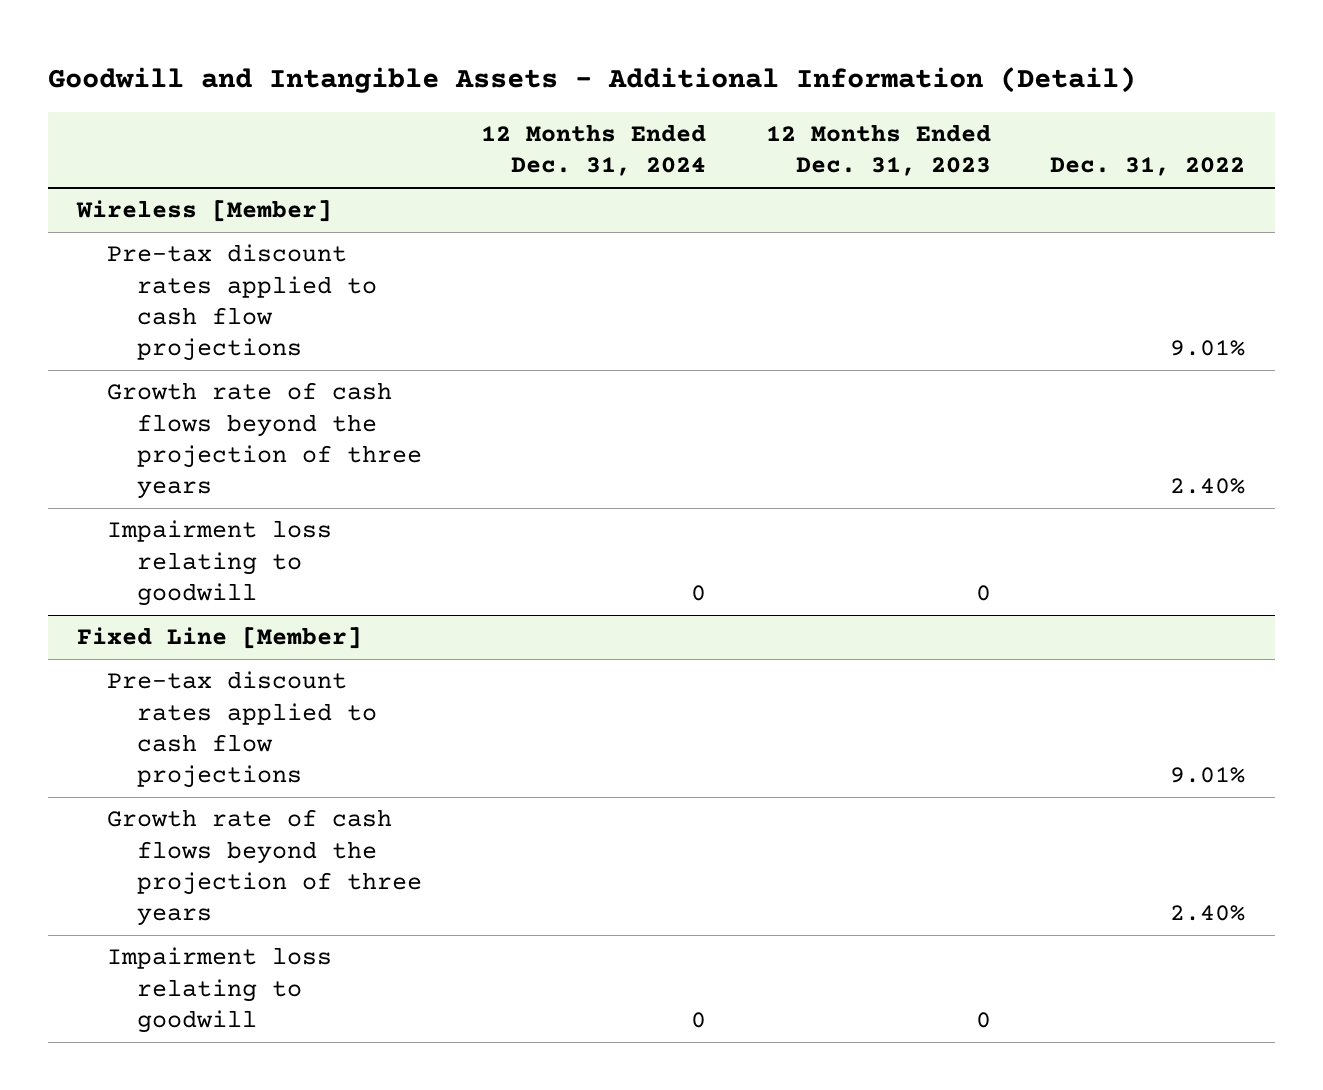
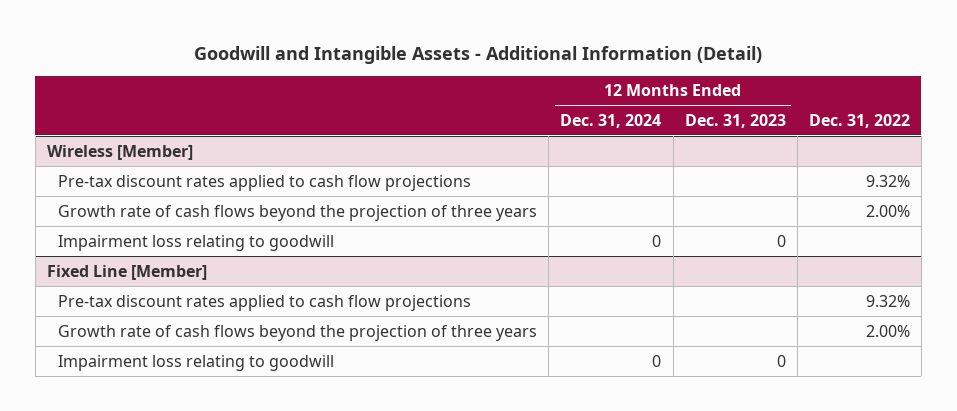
@ Wireless [Member]
- Pre-tax discount rates applied to cash flow projections | | | 9.01%
- Growth rate of cash flows beyond the projection of three years | | | 2.40%
+ Pre-tax discount rates applied to cash flow projections | | | 9.32%
+ Growth rate of cash flows beyond the projection of three years | | | 2.00%
@ Fixed Line [Member]
- Pre-tax discount rates applied to cash flow projections | | | 9.01%
- Growth rate of cash flows beyond the projection of three years | | | 2.40%
+ Pre-tax discount rates applied to cash flow projections | | | 9.32%
+ Growth rate of cash flows beyond the projection of three years | | | 2.00%

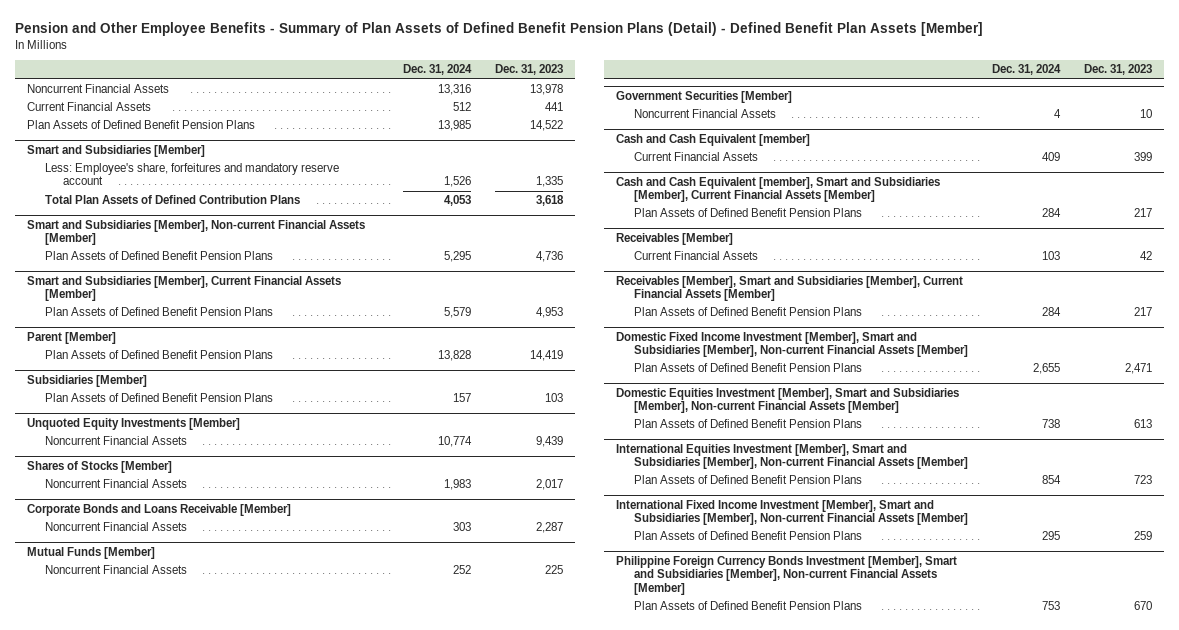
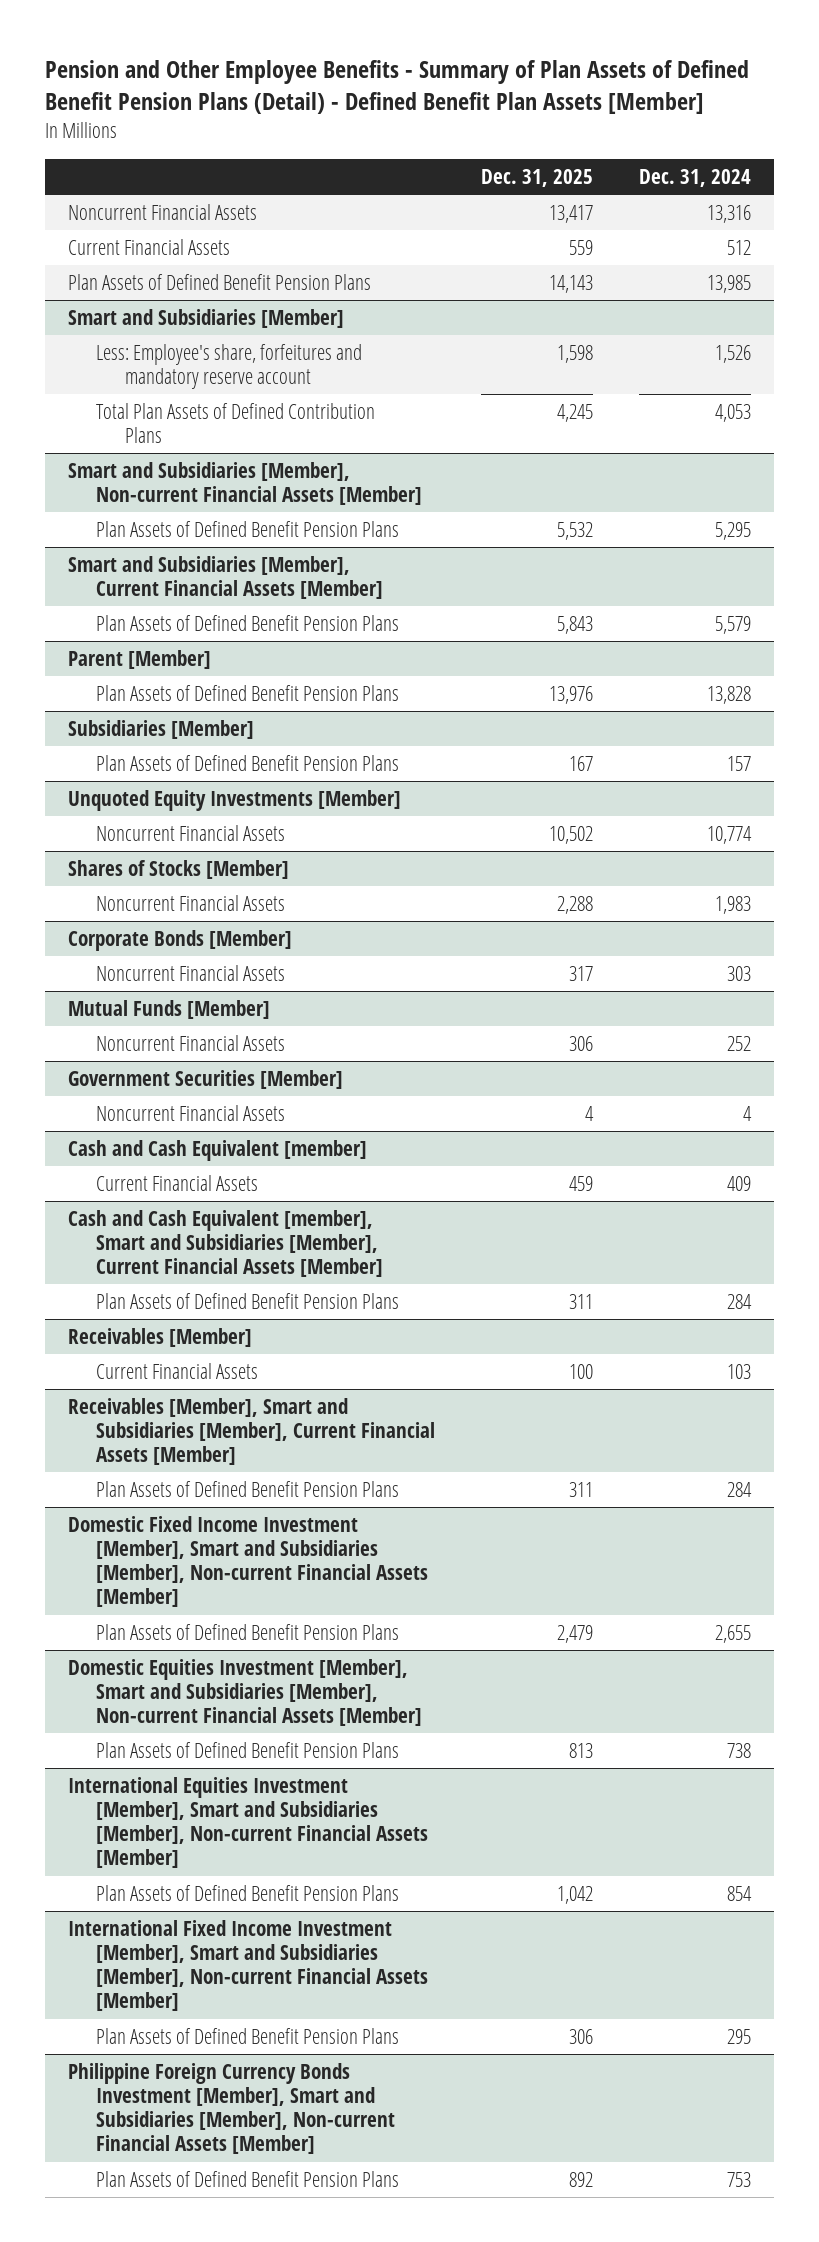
- | Dec. 31, 2024 | Dec. 31, 2023
+ | Dec. 31, 2025 | Dec. 31, 2024
- Corporate Bonds and Loans Receivable [Member]
+ Corporate Bonds [Member]

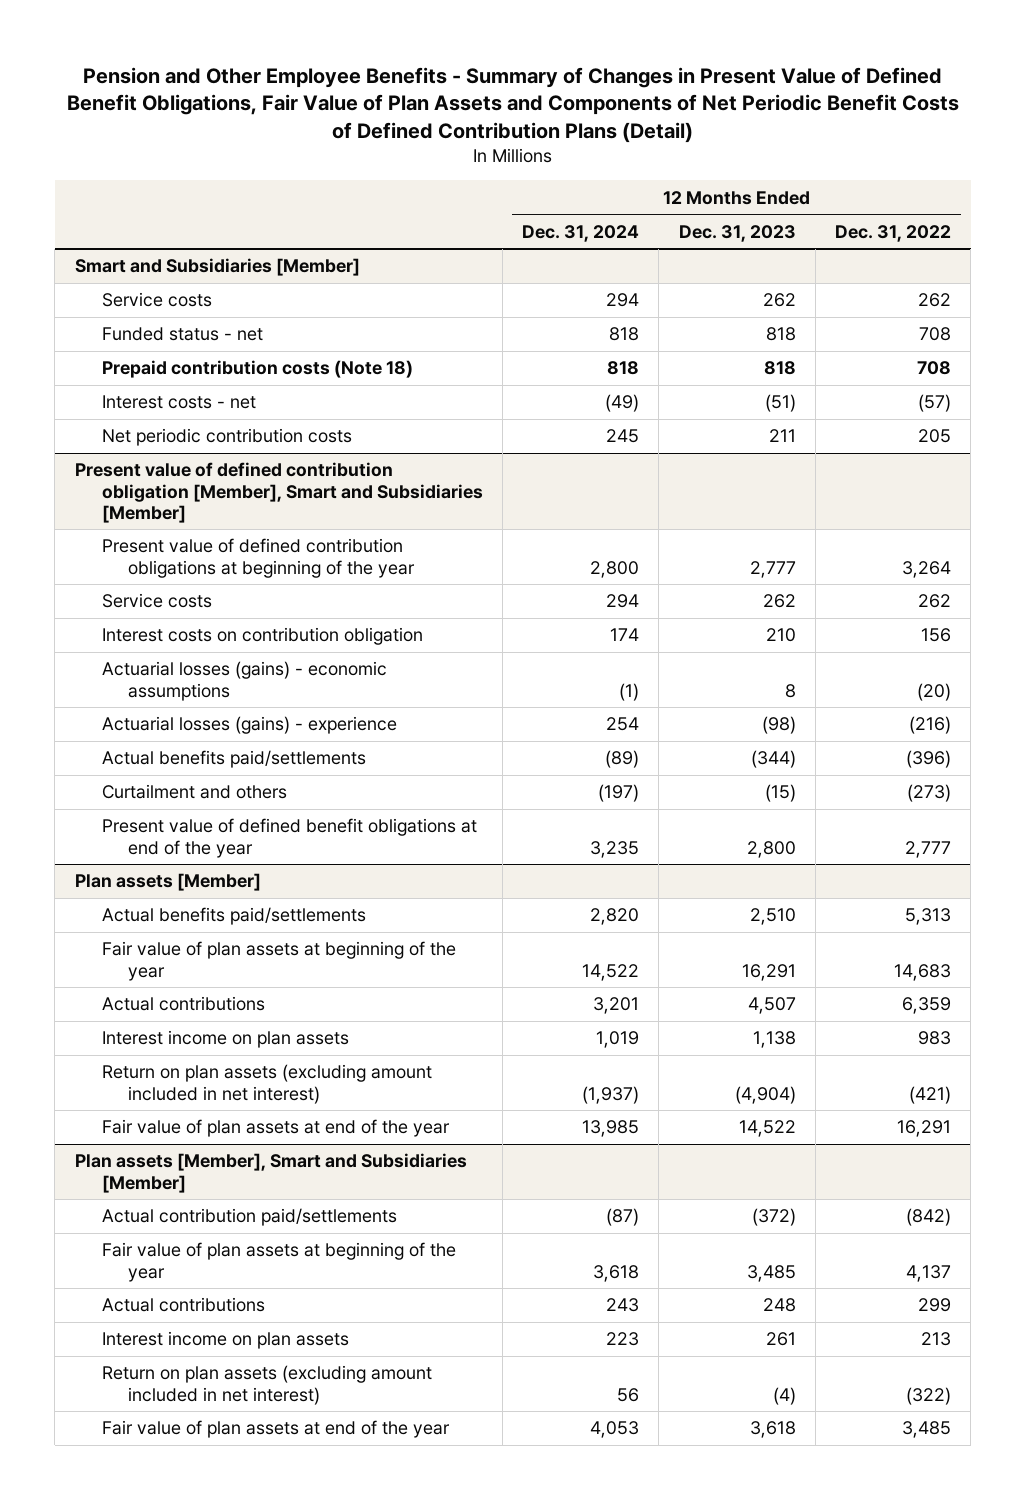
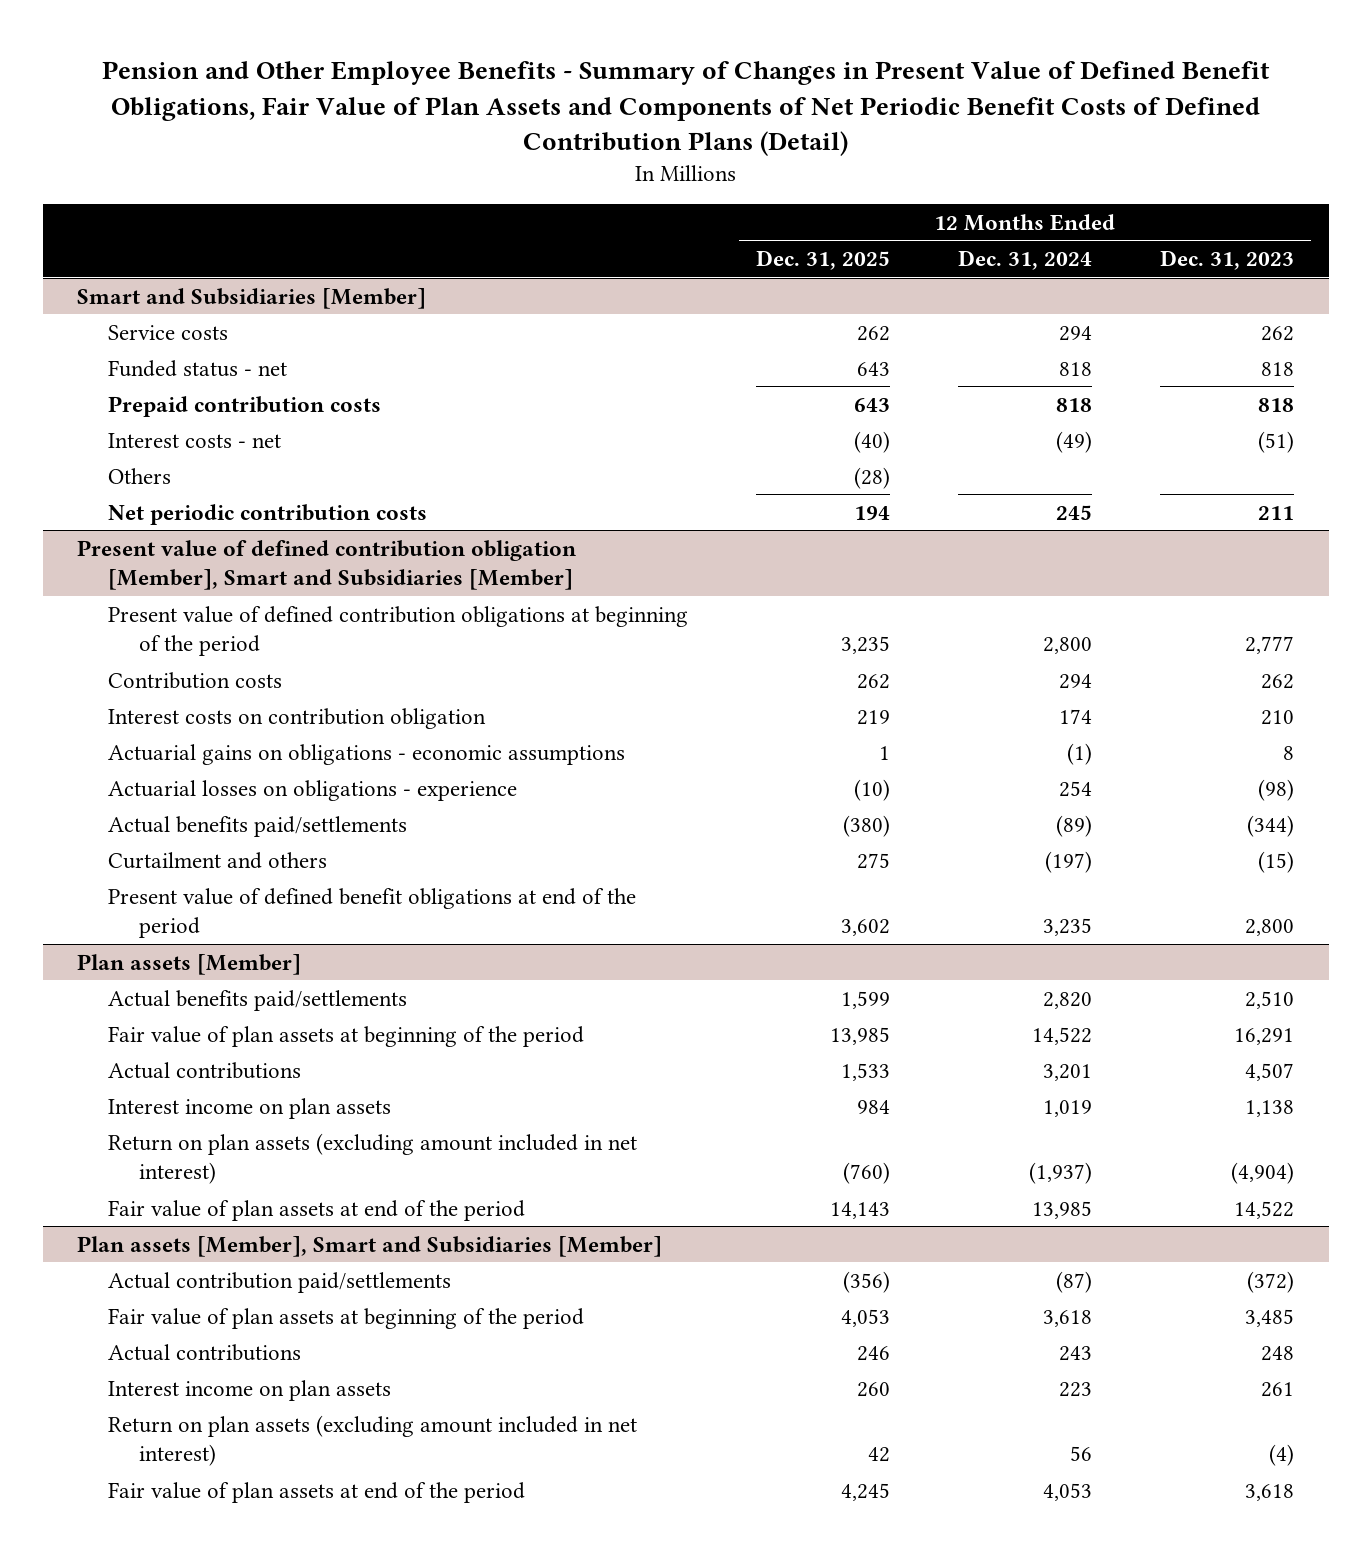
- | 12 Months Ended Dec. 31, 2024 | 12 Months Ended Dec. 31, 2023 | 12 Months Ended Dec. 31, 2022
+ | 12 Months Ended Dec. 31, 2025 | 12 Months Ended Dec. 31, 2024 | 12 Months Ended Dec. 31, 2023
@ Smart and Subsidiaries [Member]
- Prepaid contribution costs (Note 18) | 818 | 818 | 708
+ Prepaid contribution costs | 643 | 818 | 818
+ Others | (28) | |
@ Present value of defined contribution obligation [Member], Smart and Subsidiaries [Member]
- Present value of defined contribution obligations at beginning of the year | 2,800 | 2,777 | 3,264
- Service costs | 294 | 262 | 262
+ Present value of defined contribution obligations at beginning of the period | 3,235 | 2,800 | 2,777
+ Contribution costs | 262 | 294 | 262
- Actuarial losses (gains) - economic assumptions | (1) | 8 | (20)
- Actuarial losses (gains) - experience | 254 | (98) | (216)
+ Actuarial gains on obligations - economic assumptions | 1 | (1) | 8
+ Actuarial losses on obligations - experience | (10) | 254 | (98)
- Present value of defined benefit obligations at end of the year | 3,235 | 2,800 | 2,777
+ Present value of defined benefit obligations at end of the period | 3,602 | 3,235 | 2,800
@ Plan assets [Member]
- Fair value of plan assets at beginning of the year | 14,522 | 16,291 | 14,683
+ Fair value of plan assets at beginning of the period | 13,985 | 14,522 | 16,291
- Fair value of plan assets at end of the year | 13,985 | 14,522 | 16,291
+ Fair value of plan assets at end of the period | 14,143 | 13,985 | 14,522
@ Plan assets [Member], Smart and Subsidiaries [Member]
- Fair value of plan assets at beginning of the year | 3,618 | 3,485 | 4,137
+ Fair value of plan assets at beginning of the period | 4,053 | 3,618 | 3,485
- Fair value of plan assets at end of the year | 4,053 | 3,618 | 3,485
+ Fair value of plan assets at end of the period | 4,245 | 4,053 | 3,618

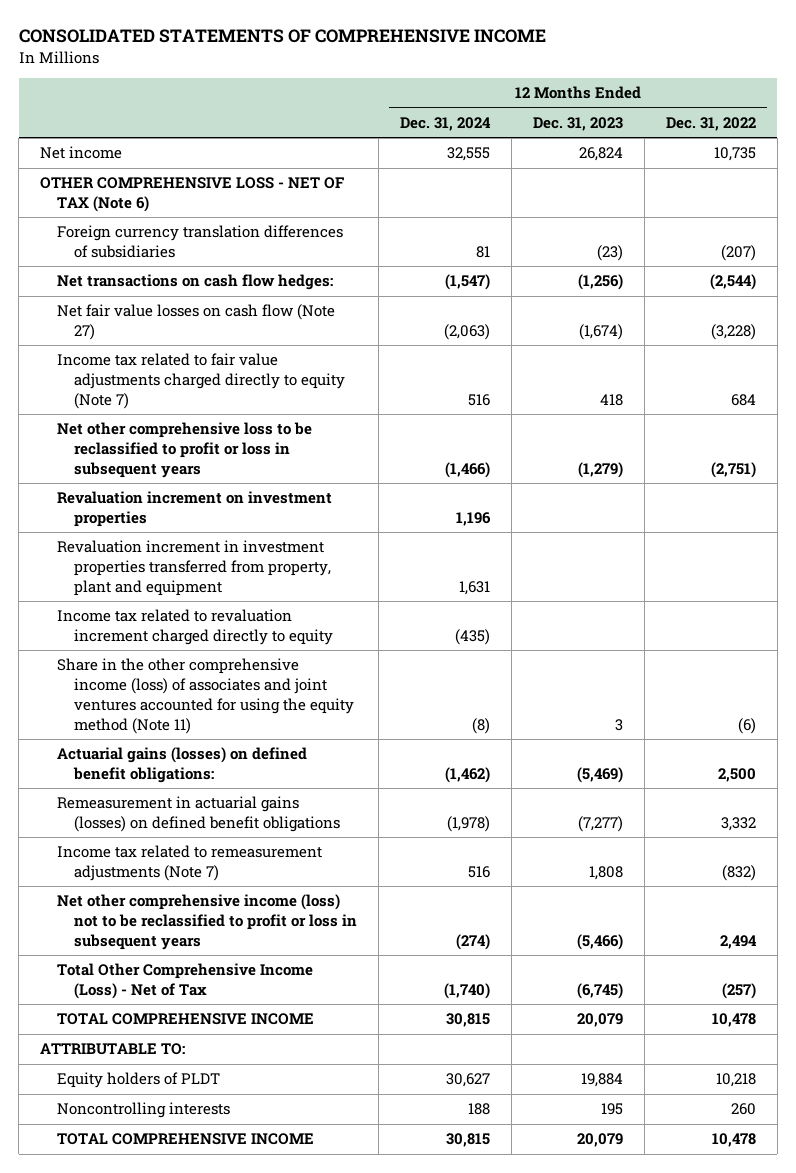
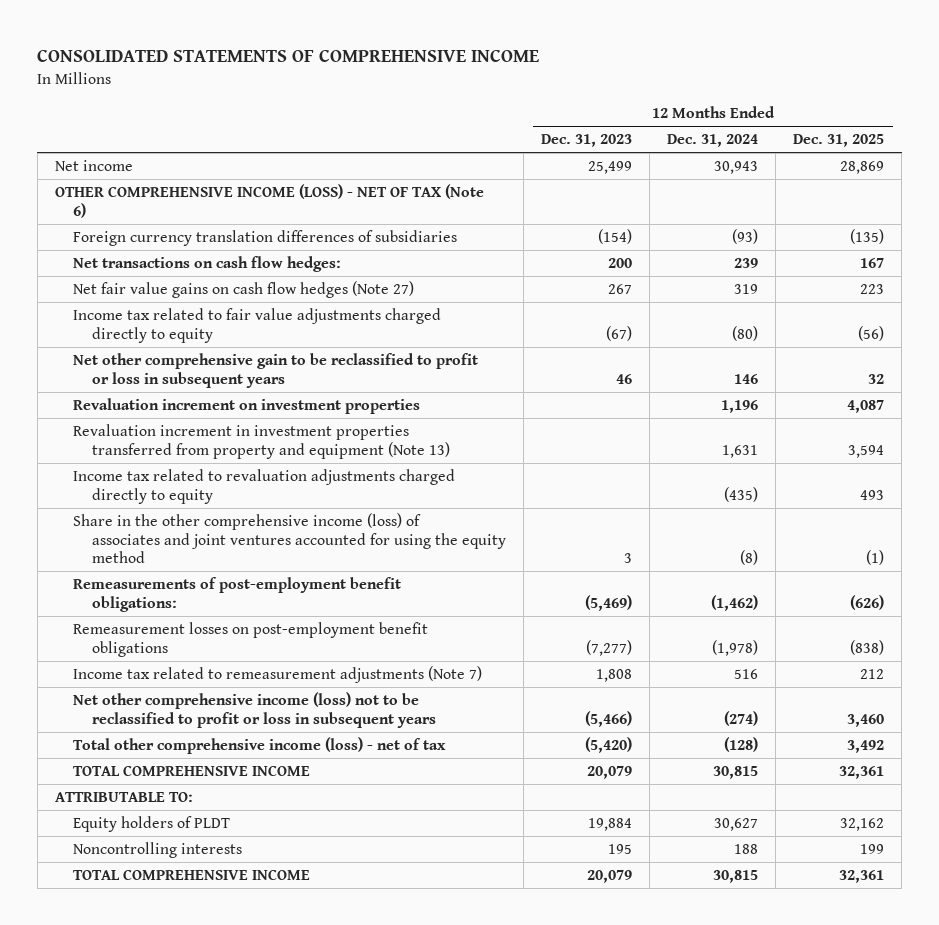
- | 12 Months Ended Dec. 31, 2024 | 12 Months Ended Dec. 31, 2023 | 12 Months Ended Dec. 31, 2022
+ | 12 Months Ended Dec. 31, 2023 | 12 Months Ended Dec. 31, 2024 | 12 Months Ended Dec. 31, 2025
- Net income | 32,555 | 26,824 | 10,735
- OTHER COMPREHENSIVE LOSS - NET OF TAX (Note 6)
- Foreign currency translation differences of subsidiaries | 81 | (23) | (207)
- Net transactions on cash flow hedges: | (1,547) | (1,256) | (2,544)
- Net fair value losses on cash flow (Note 27) | (2,063) | (1,674) | (3,228)
- Income tax related to fair value adjustments charged directly to equity (Note 7) | 516 | 418 | 684
- Net other comprehensive loss to be reclassified to profit or loss in subsequent years | (1,466) | (1,279) | (2,751)
+ Net income | 25,499 | 30,943 | 28,869
+ OTHER COMPREHENSIVE INCOME (LOSS) - NET OF TAX (Note 6)
+ Foreign currency translation differences of subsidiaries | (154) | (93) | (135)
+ Net transactions on cash flow hedges: | 200 | 239 | 167
+ Net fair value gains on cash flow hedges (Note 27) | 267 | 319 | 223
+ Income tax related to fair value adjustments charged directly to equity | (67) | (80) | (56)
+ Net other comprehensive gain to be reclassified to profit or loss in subsequent years | 46 | 146 | 32
- Revaluation increment in investment properties transferred from property, plant and equipment | 1,631 | |
- Income tax related to revaluation increment charged directly to equity | (435) | |
- Share in the other comprehensive income (loss) of associates and joint ventures accounted for using the equity method (Note 11) | (8) | 3 | (6)
- Actuarial gains (losses) on defined benefit obligations: | (1,462) | (5,469) | 2,500
- Remeasurement in actuarial gains (losses) on defined benefit obligations | (1,978) | (7,277) | 3,332
+ Revaluation increment in investment properties transferred from property and equipment (Note 13) | | 1,631 | 3,594
+ Income tax related to revaluation adjustments charged directly to equity | | (435) | 493
+ Share in the other comprehensive income (loss) of associates and joint ventures accounted for using the equity method | 3 | (8) | (1)
+ Remeasurements of post-employment benefit obligations: | (5,469) | (1,462) | (626)
+ Remeasurement losses on post-employment benefit obligations | (7,277) | (1,978) | (838)
- Total Other Comprehensive Income (Loss) - Net of Tax | (1,740) | (6,745) | (257)
+ Total other comprehensive income (loss) - net of tax | (5,420) | (128) | 3,492

